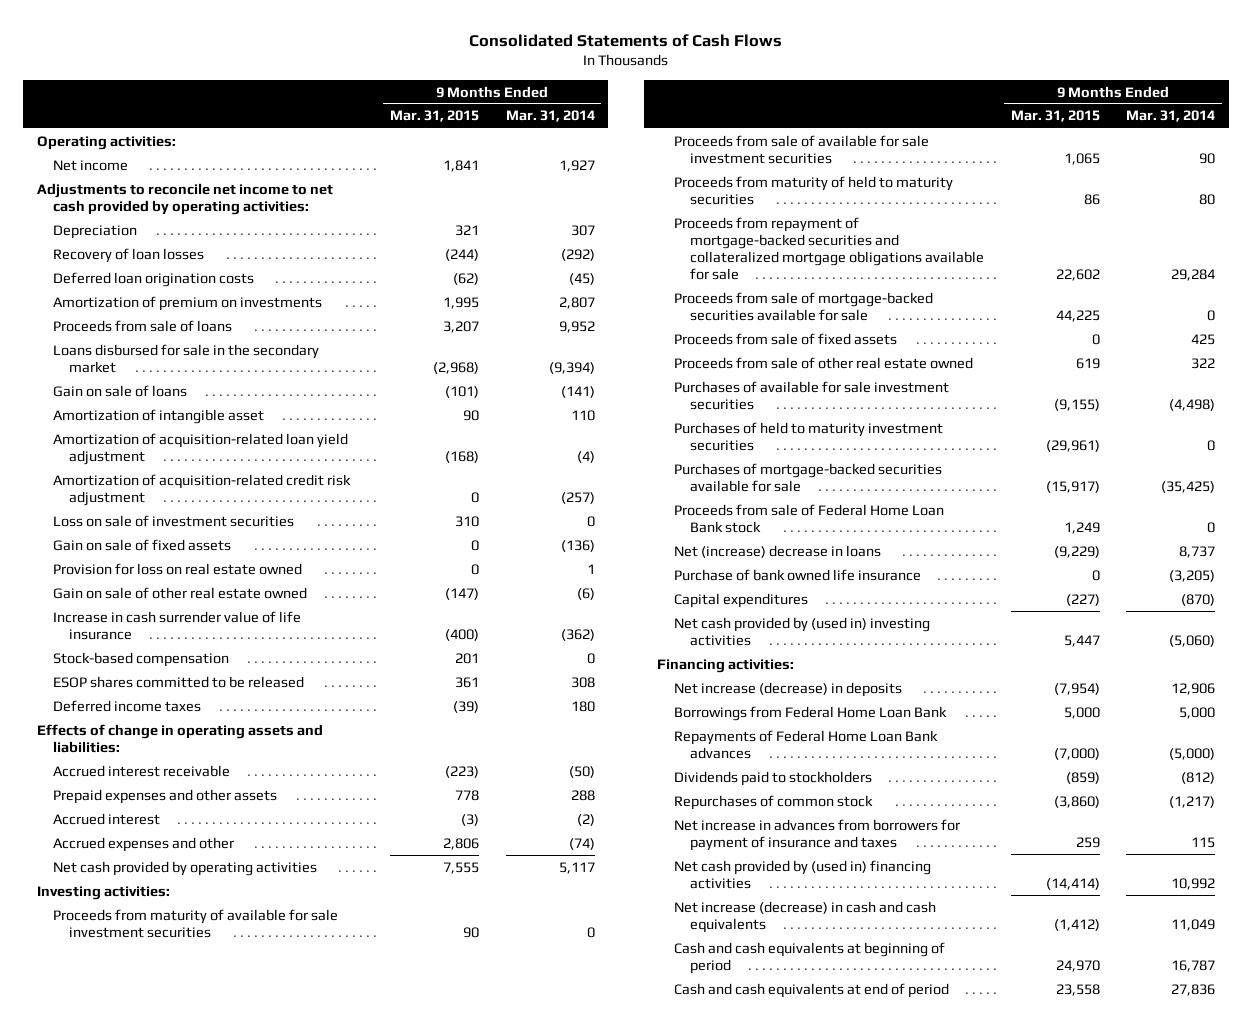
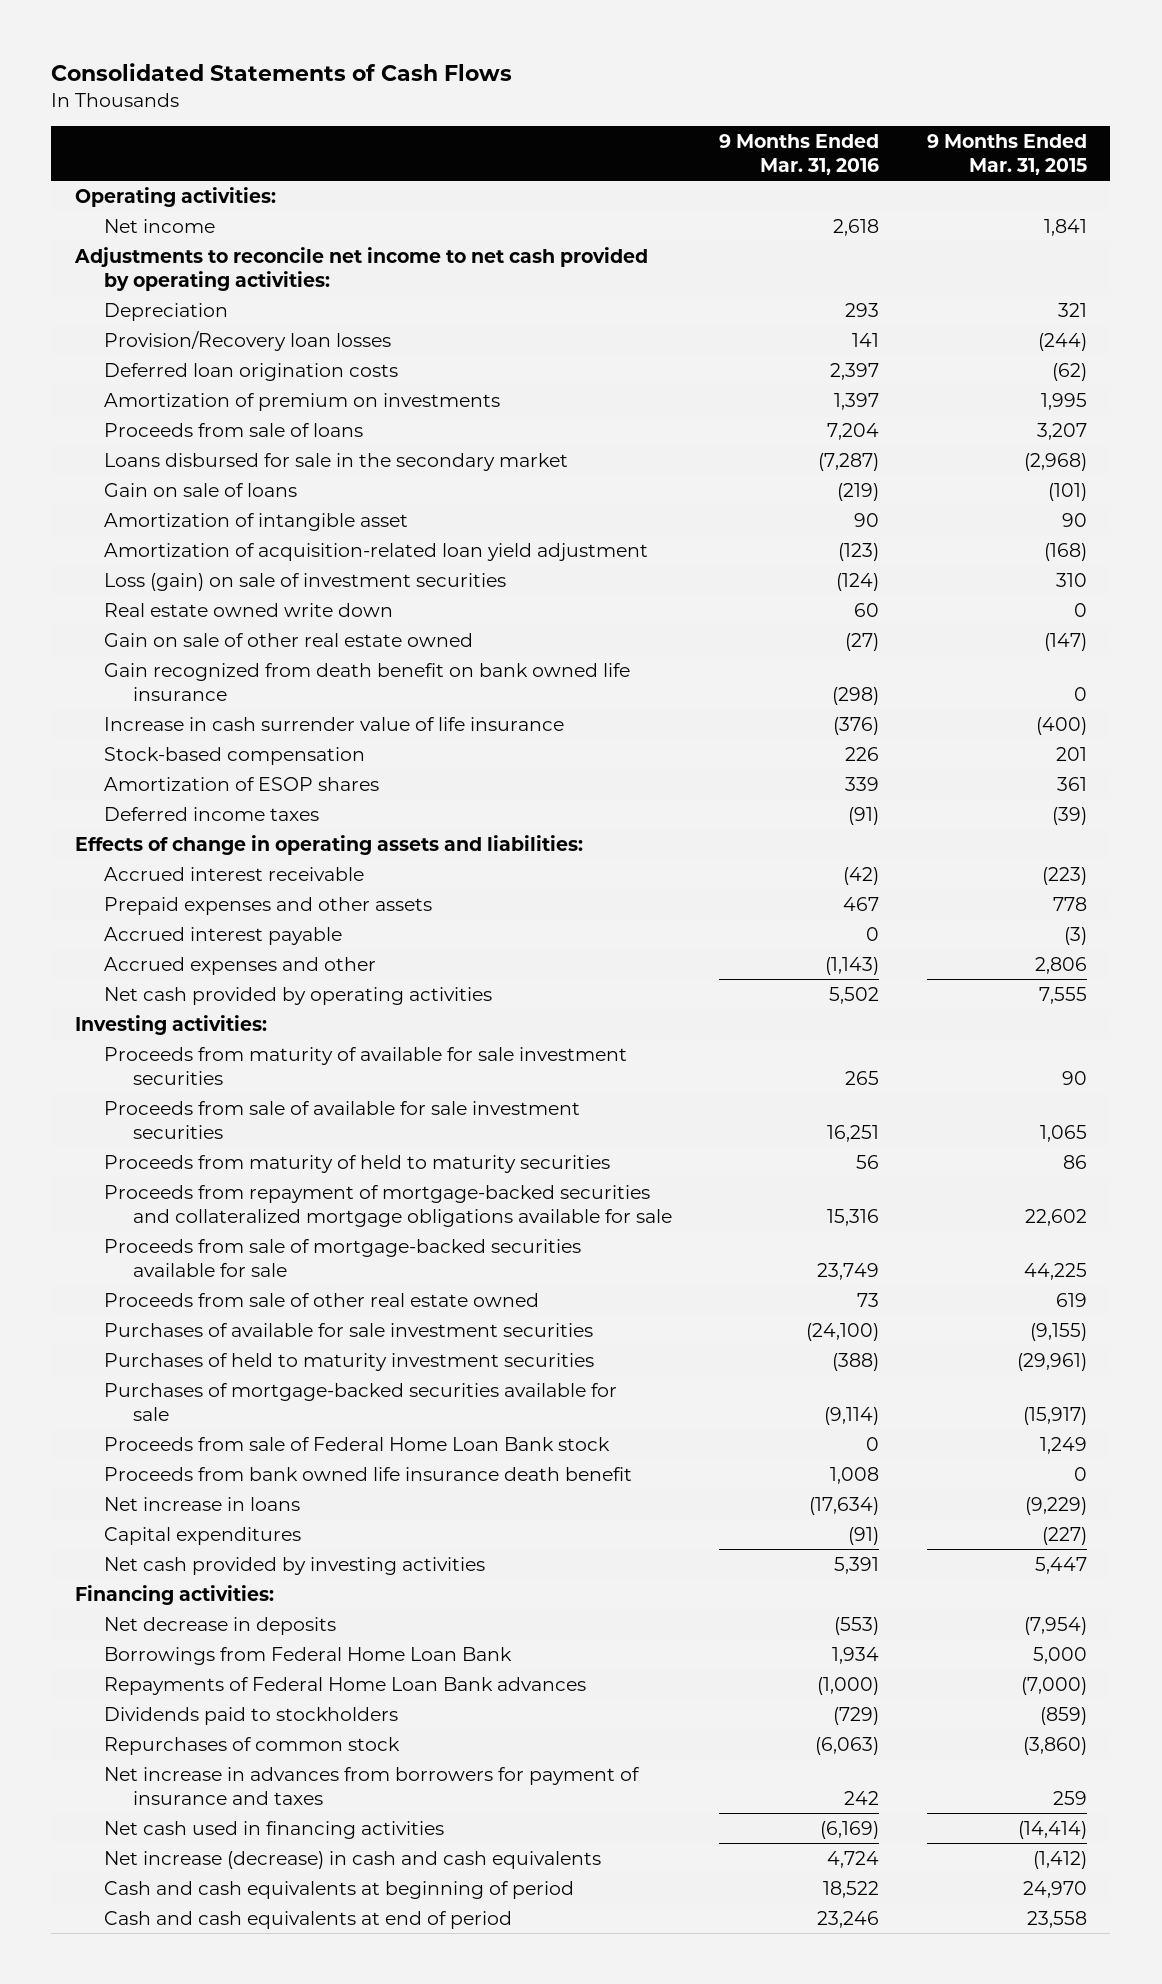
- | 9 Months Ended Mar. 31, 2015 | 9 Months Ended Mar. 31, 2014
+ | 9 Months Ended Mar. 31, 2016 | 9 Months Ended Mar. 31, 2015
- Recovery of loan losses | (244) | (292)
+ Provision/Recovery loan losses | 141 | (244)
- Amortization of acquisition-related credit risk adjustment | 0 | (257)
- Loss on sale of investment securities | 310 | 0
- Gain on sale of fixed assets | 0 | (136)
- Provision for loss on real estate owned | 0 | 1
+ Loss (gain) on sale of investment securities | (124) | 310
+ Real estate owned write down | 60 | 0
+ Gain recognized from death benefit on bank owned life insurance | (298) | 0
- ESOP shares committed to be released | 361 | 308
+ Amortization of ESOP shares | 339 | 361
- Accrued interest | (3) | (2)
+ Accrued interest payable | 0 | (3)
- Proceeds from sale of fixed assets | 0 | 425
- Net (increase) decrease in loans | (9,229) | 8,737
- Purchase of bank owned life insurance | 0 | (3,205)
+ Proceeds from bank owned life insurance death benefit | 1,008 | 0
+ Net increase in loans | (17,634) | (9,229)
- Net cash provided by (used in) investing activities | 5,447 | (5,060)
+ Net cash provided by investing activities | 5,391 | 5,447
- Net increase (decrease) in deposits | (7,954) | 12,906
+ Net decrease in deposits | (553) | (7,954)
- Net cash provided by (used in) financing activities | (14,414) | 10,992
+ Net cash used in financing activities | (6,169) | (14,414)

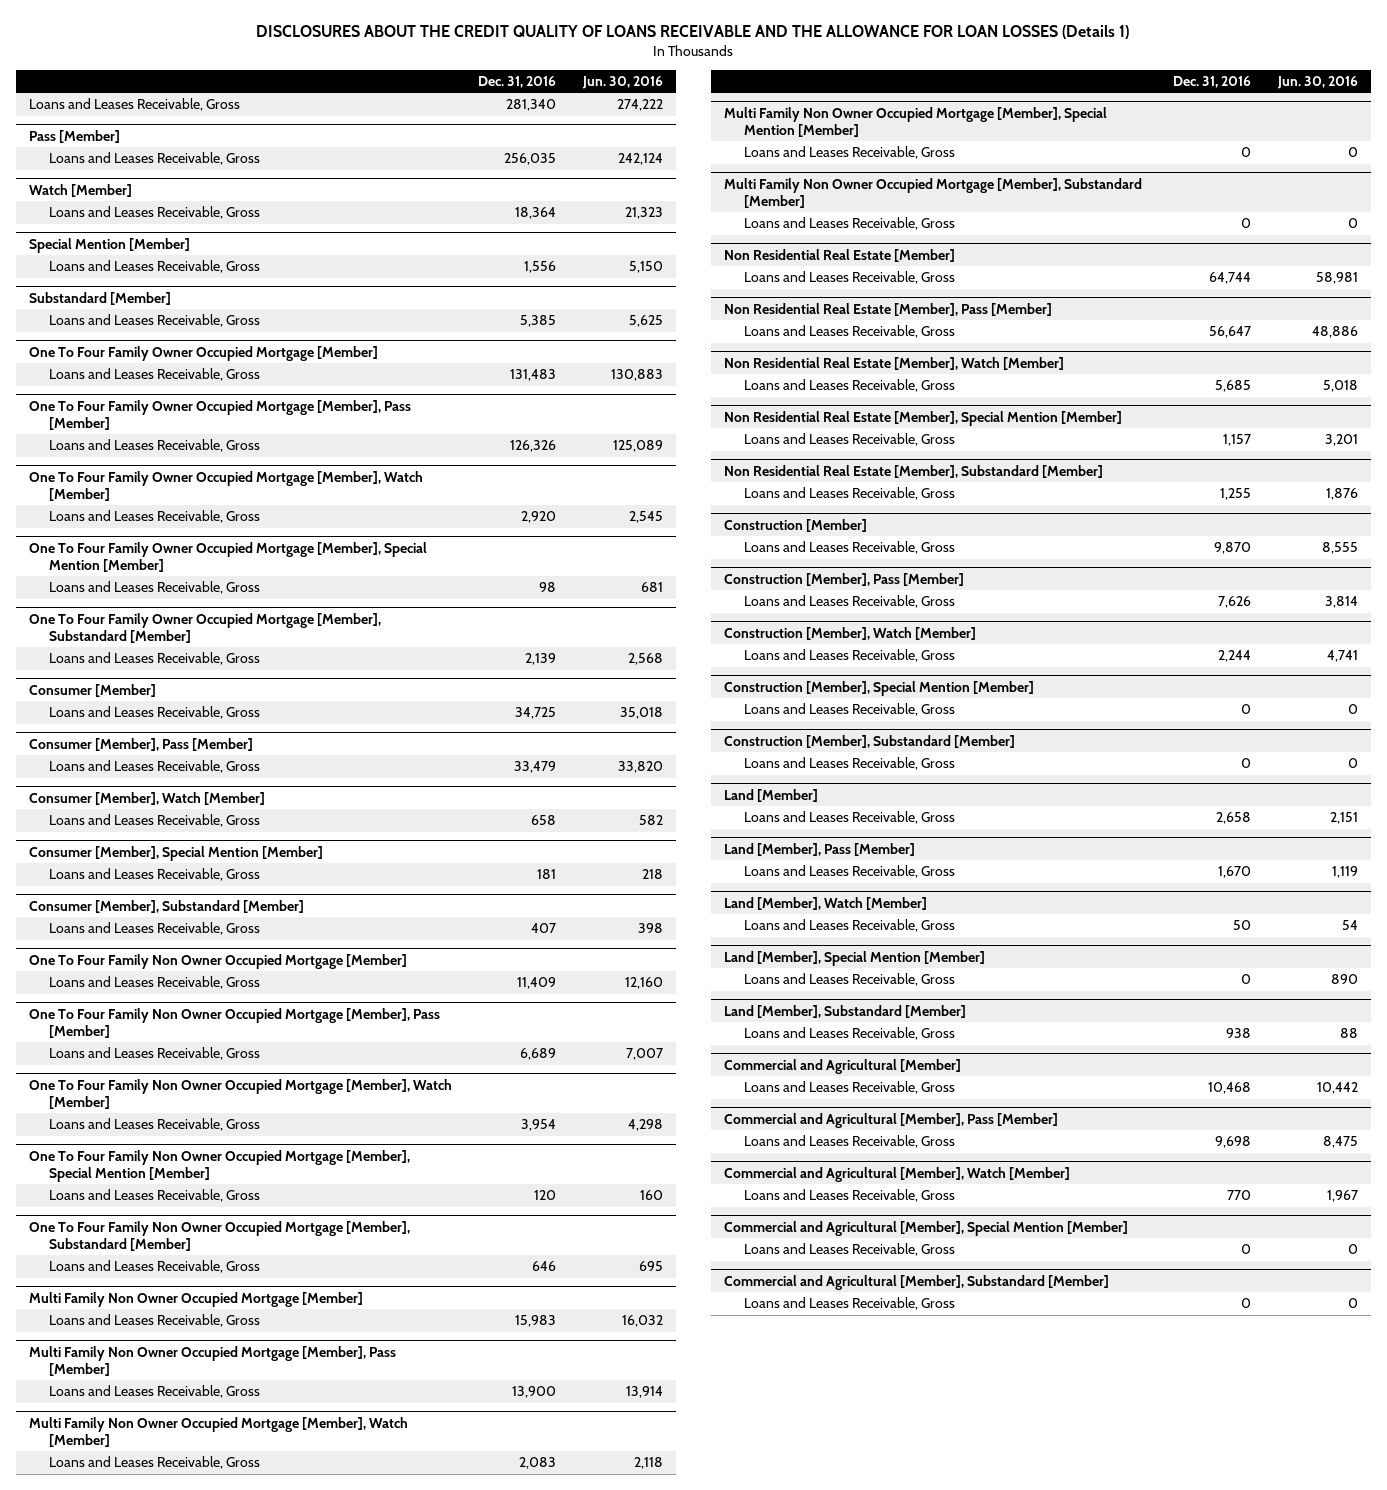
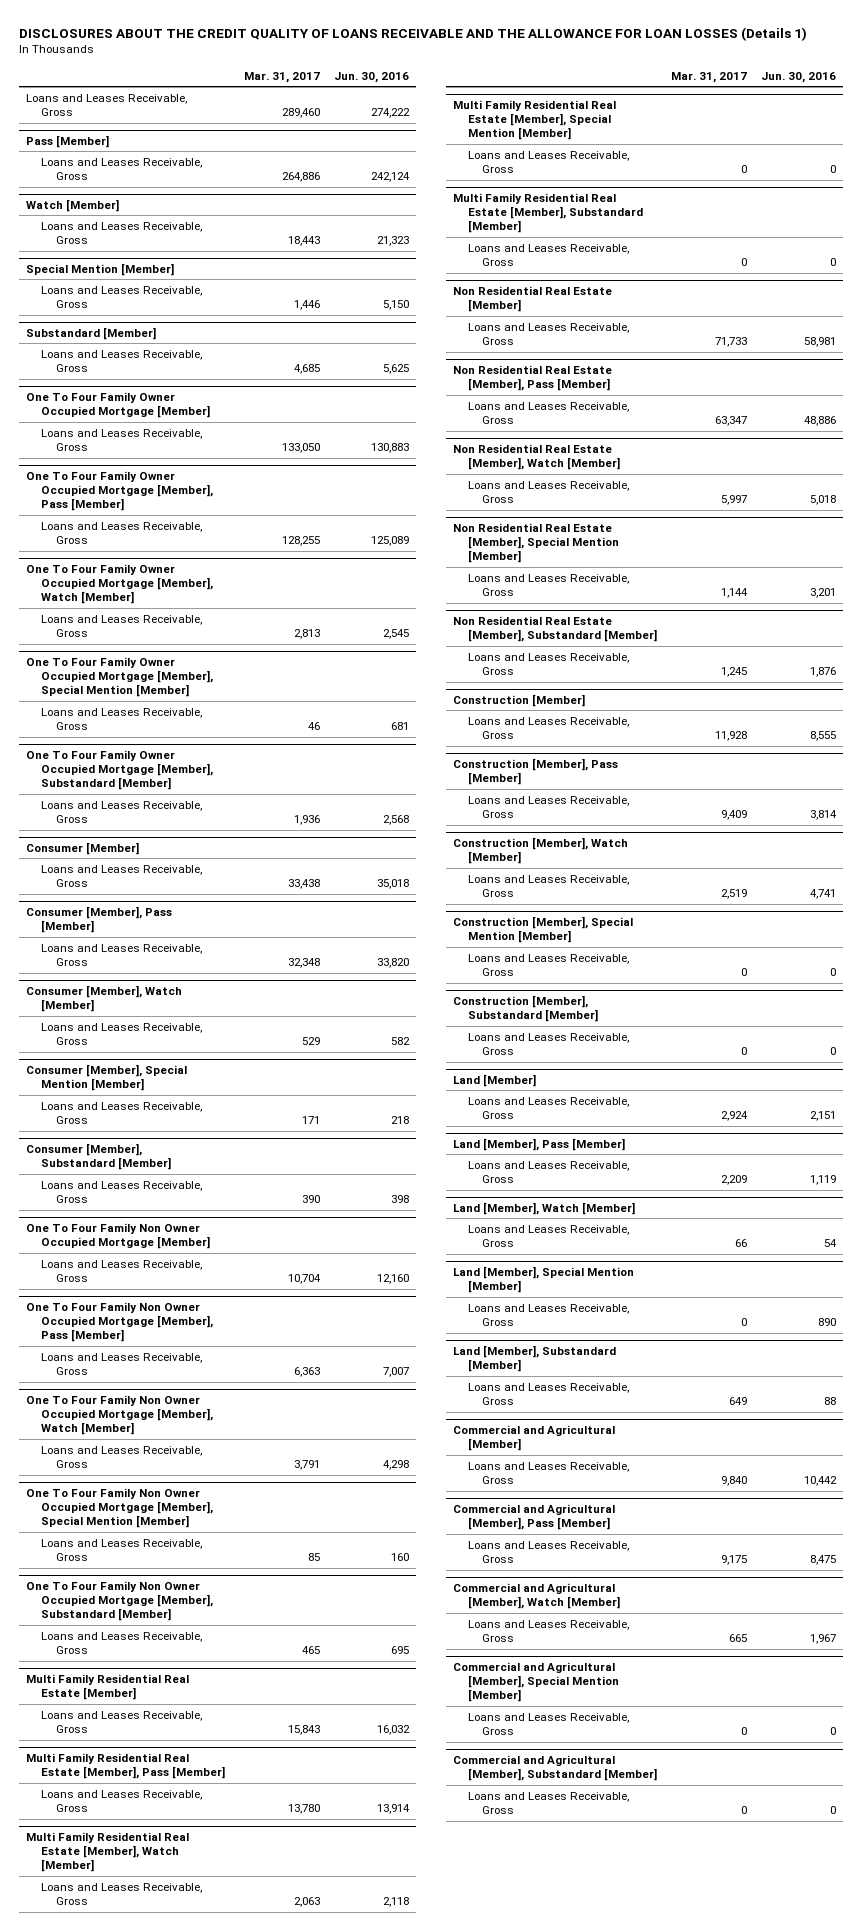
- | Dec. 31, 2016 | Jun. 30, 2016
+ | Mar. 31, 2017 | Jun. 30, 2016
- Multi Family Non Owner Occupied Mortgage [Member]
+ Multi Family Residential Real Estate [Member]
- Multi Family Non Owner Occupied Mortgage [Member], Pass [Member]
+ Multi Family Residential Real Estate [Member], Pass [Member]
- Multi Family Non Owner Occupied Mortgage [Member], Watch [Member]
+ Multi Family Residential Real Estate [Member], Watch [Member]
- Multi Family Non Owner Occupied Mortgage [Member], Special Mention [Member]
+ Multi Family Residential Real Estate [Member], Special Mention [Member]
- Multi Family Non Owner Occupied Mortgage [Member], Substandard [Member]
+ Multi Family Residential Real Estate [Member], Substandard [Member]

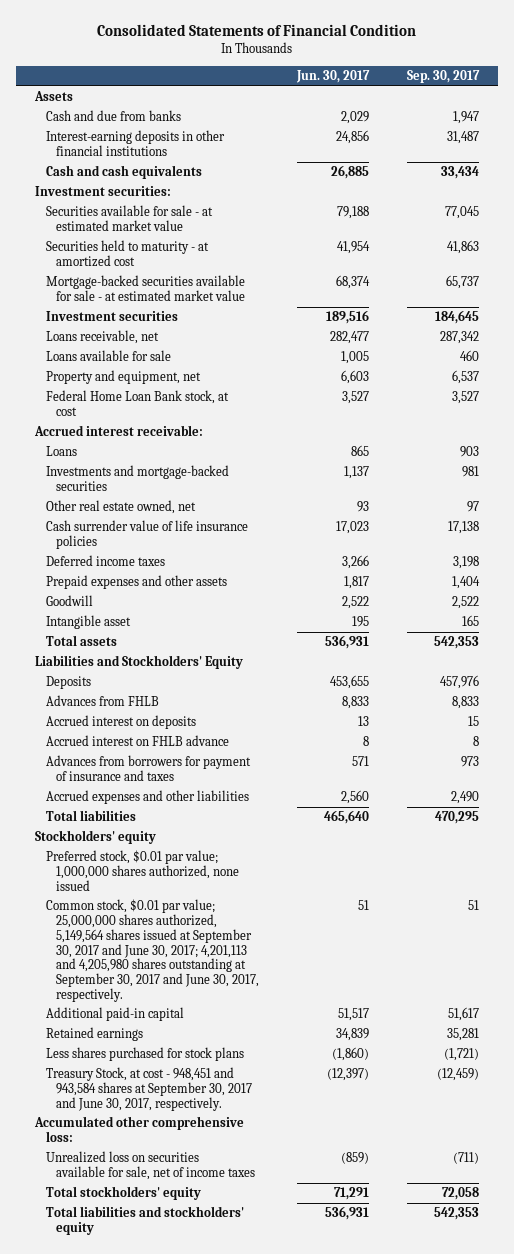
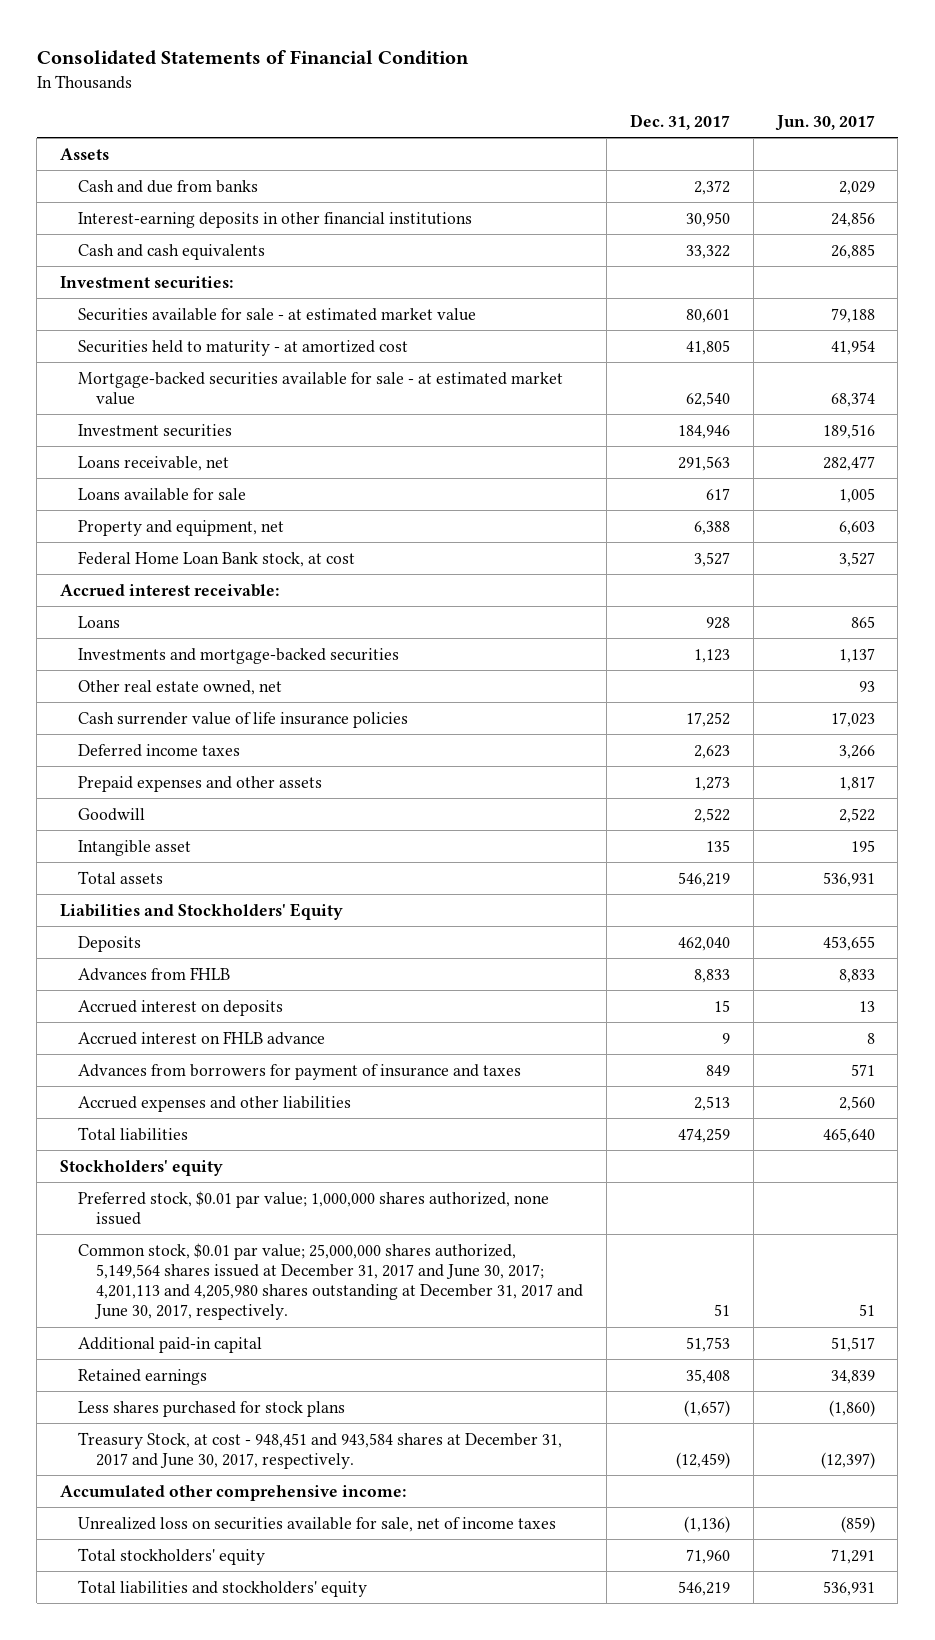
- | Jun. 30, 2017 | Sep. 30, 2017
+ | Dec. 31, 2017 | Jun. 30, 2017
- Common stock, $0.01 par value; 25,000,000 shares authorized, 5,149,564 shares issued at September 30, 2017 and June 30, 2017; 4,201,113 and 4,205,980 shares outstanding at September 30, 2017 and June 30, 2017, respectively. | 51 | 51
+ Common stock, $0.01 par value; 25,000,000 shares authorized, 5,149,564 shares issued at December 31, 2017 and June 30, 2017; 4,201,113 and 4,205,980 shares outstanding at December 31, 2017 and June 30, 2017, respectively. | 51 | 51
- Treasury Stock, at cost - 948,451 and 943,584 shares at September 30, 2017 and June 30, 2017, respectively. | (12,397) | (12,459)
- Accumulated other comprehensive loss:
+ Treasury Stock, at cost - 948,451 and 943,584 shares at December 31, 2017 and June 30, 2017, respectively. | (12,459) | (12,397)
+ Accumulated other comprehensive income:

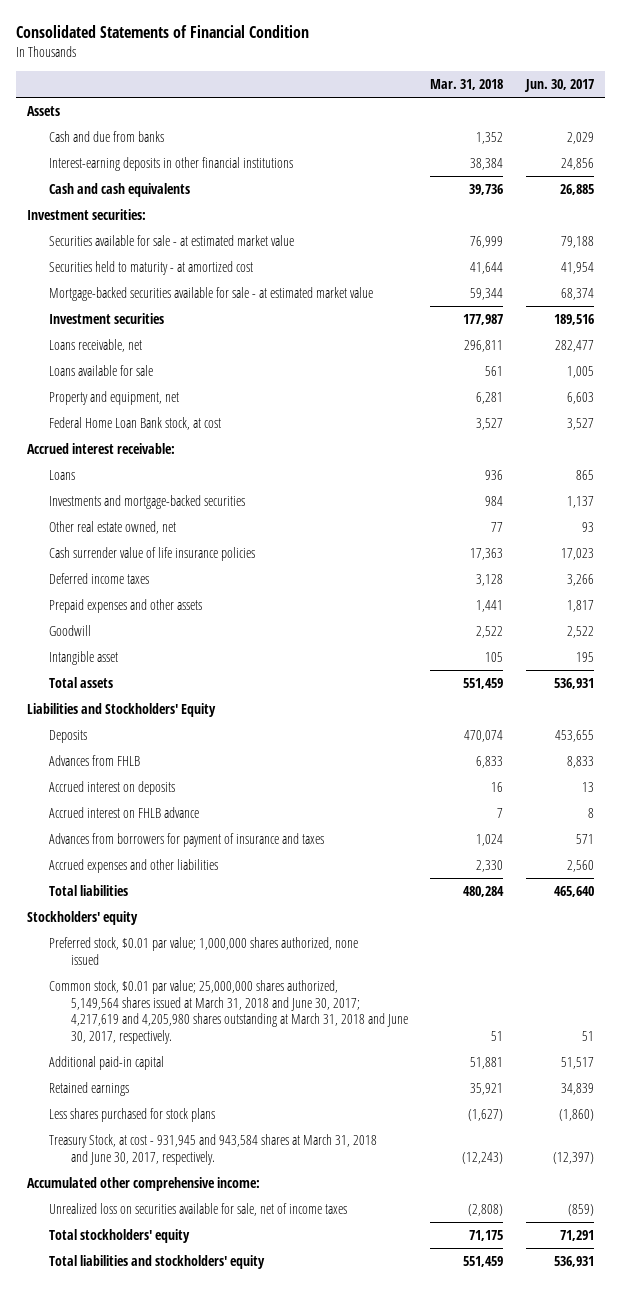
- | Dec. 31, 2017 | Jun. 30, 2017
+ | Mar. 31, 2018 | Jun. 30, 2017
- Common stock, $0.01 par value; 25,000,000 shares authorized, 5,149,564 shares issued at December 31, 2017 and June 30, 2017; 4,201,113 and 4,205,980 shares outstanding at December 31, 2017 and June 30, 2017, respectively. | 51 | 51
+ Common stock, $0.01 par value; 25,000,000 shares authorized, 5,149,564 shares issued at March 31, 2018 and June 30, 2017; 4,217,619 and 4,205,980 shares outstanding at March 31, 2018 and June 30, 2017, respectively. | 51 | 51
- Treasury Stock, at cost - 948,451 and 943,584 shares at December 31, 2017 and June 30, 2017, respectively. | (12,459) | (12,397)
+ Treasury Stock, at cost - 931,945 and 943,584 shares at March 31, 2018 and June 30, 2017, respectively. | (12,243) | (12,397)

